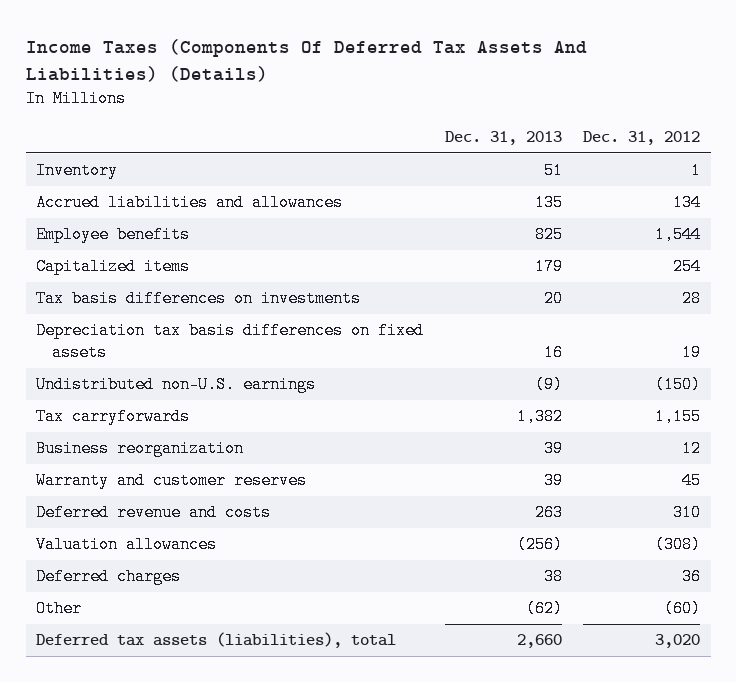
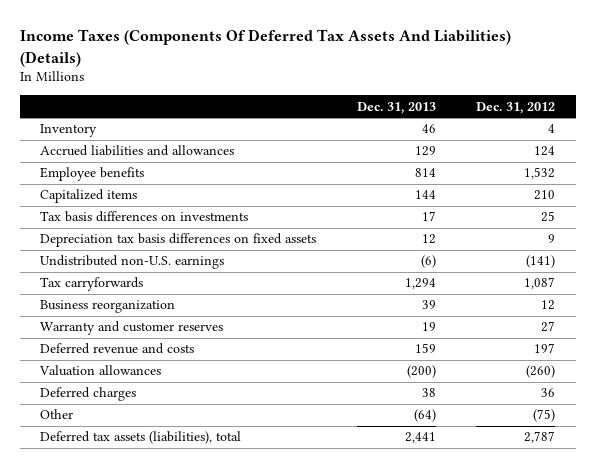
- Inventory | 51 | 1
- Accrued liabilities and allowances | 135 | 134
- Employee benefits | 825 | 1,544
- Capitalized items | 179 | 254
- Tax basis differences on investments | 20 | 28
- Depreciation tax basis differences on fixed assets | 16 | 19
- Undistributed non-U.S. earnings | (9) | (150)
- Tax carryforwards | 1,382 | 1,155
+ Inventory | 46 | 4
+ Accrued liabilities and allowances | 129 | 124
+ Employee benefits | 814 | 1,532
+ Capitalized items | 144 | 210
+ Tax basis differences on investments | 17 | 25
+ Depreciation tax basis differences on fixed assets | 12 | 9
+ Undistributed non-U.S. earnings | (6) | (141)
+ Tax carryforwards | 1,294 | 1,087
- Warranty and customer reserves | 39 | 45
- Deferred revenue and costs | 263 | 310
- Valuation allowances | (256) | (308)
+ Warranty and customer reserves | 19 | 27
+ Deferred revenue and costs | 159 | 197
+ Valuation allowances | (200) | (260)
- Other | (62) | (60)
- Deferred tax assets (liabilities), total | 2,660 | 3,020
+ Other | (64) | (75)
+ Deferred tax assets (liabilities), total | 2,441 | 2,787

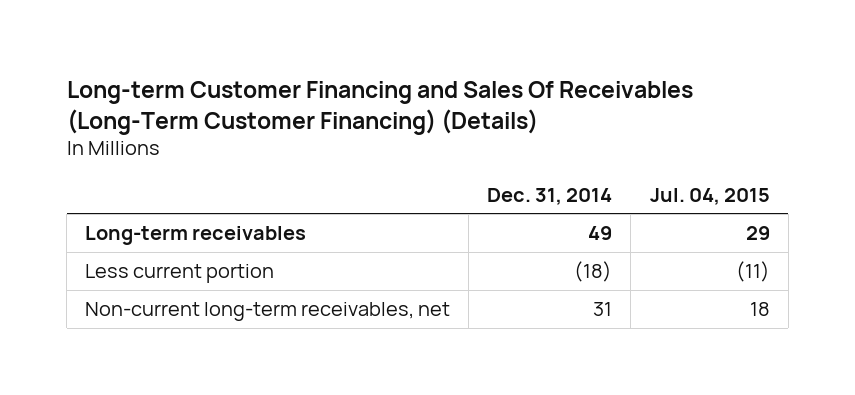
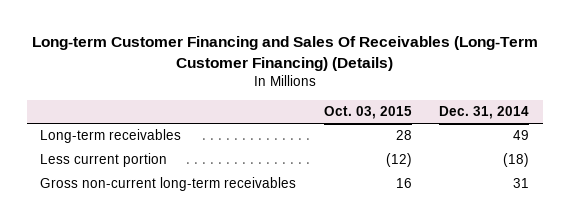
- | Dec. 31, 2014 | Jul. 04, 2015
+ | Oct. 03, 2015 | Dec. 31, 2014
- Non-current long-term receivables, net | 31 | 18
+ Gross non-current long-term receivables | 16 | 31

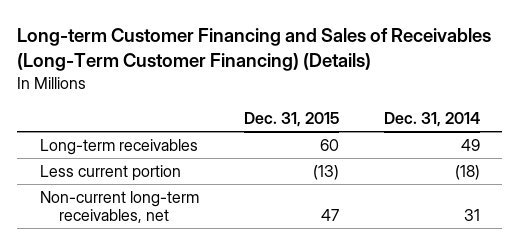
- Long-term Customer Financing and Sales Of Receivables (Long-Term Customer Financing) (Details)
+ Long-term Customer Financing and Sales of Receivables (Long-Term Customer Financing) (Details)
- | Oct. 03, 2015 | Dec. 31, 2014
+ | Dec. 31, 2015 | Dec. 31, 2014
- Gross non-current long-term receivables | 16 | 31
+ Non-current long-term receivables, net | 47 | 31

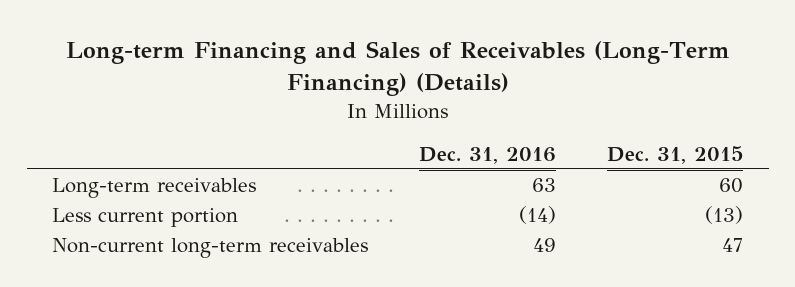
- Long-term Customer Financing and Sales of Receivables (Long-Term Customer Financing) (Details)
+ Long-term Financing and Sales of Receivables (Long-Term Financing) (Details)
- | Dec. 31, 2015 | Dec. 31, 2014
+ | Dec. 31, 2016 | Dec. 31, 2015
- Non-current long-term receivables, net | 47 | 31
+ Non-current long-term receivables | 49 | 47

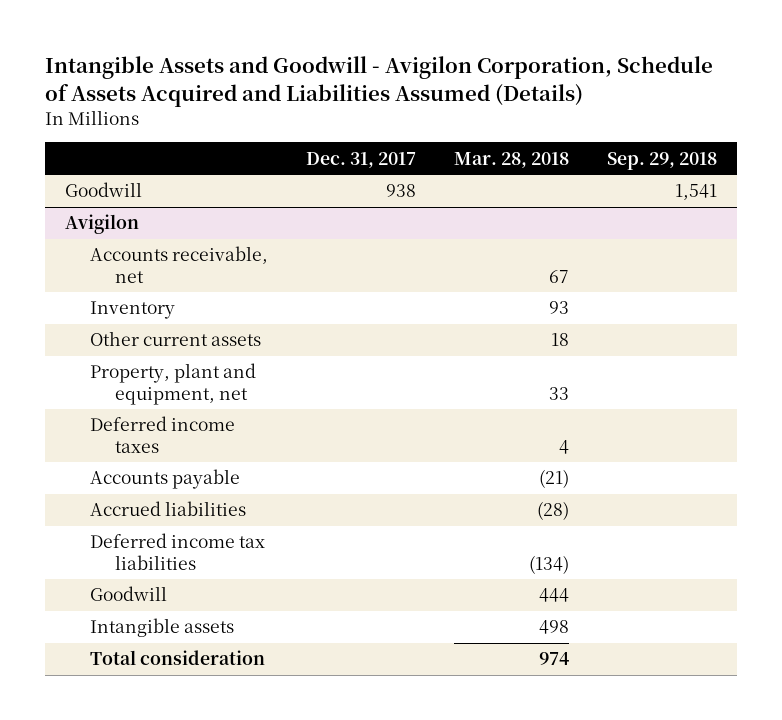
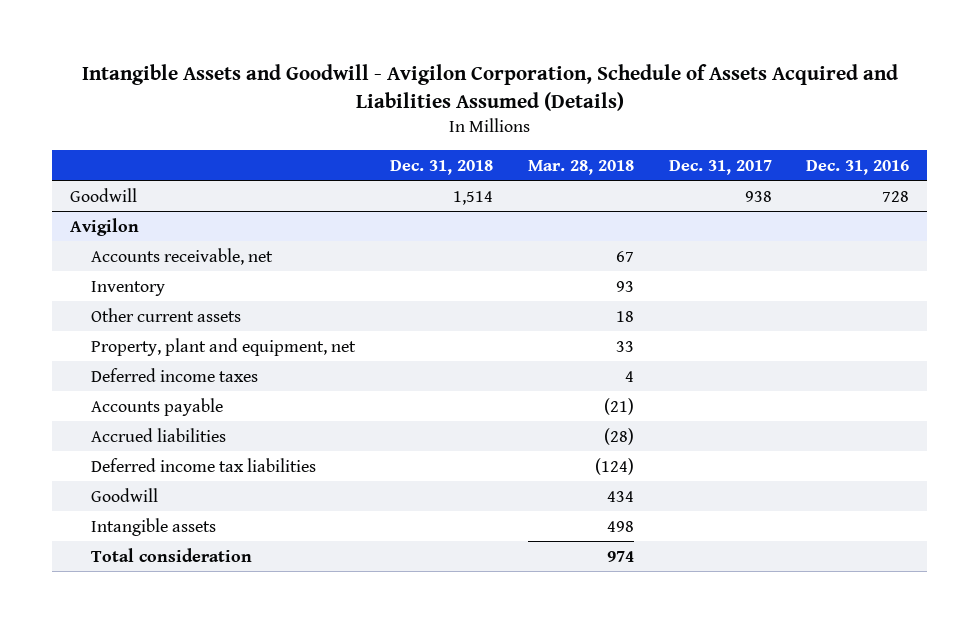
- | Dec. 31, 2017 | Mar. 28, 2018 | Sep. 29, 2018
+ | Dec. 31, 2018 | Mar. 28, 2018 | Dec. 31, 2017 | Dec. 31, 2016
@ Avigilon
- Deferred income tax liabilities | | (134) |
- Goodwill | | 444 |
+ Deferred income tax liabilities | | (124) | |
+ Goodwill | | 434 | |

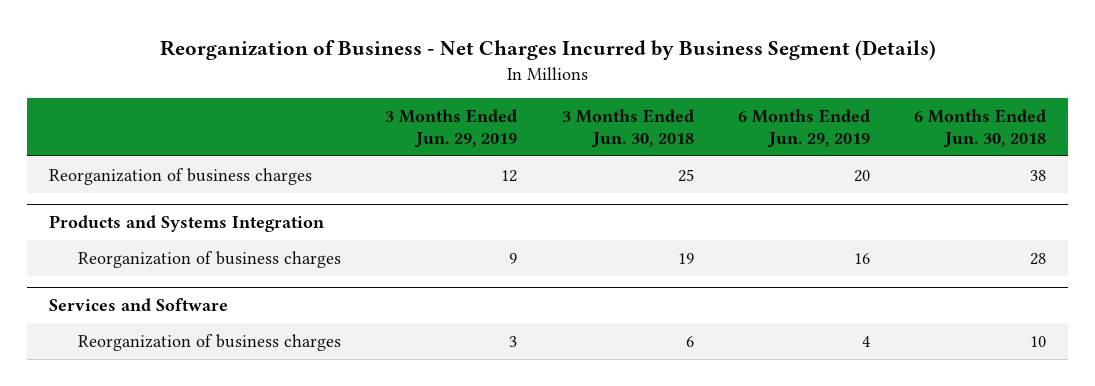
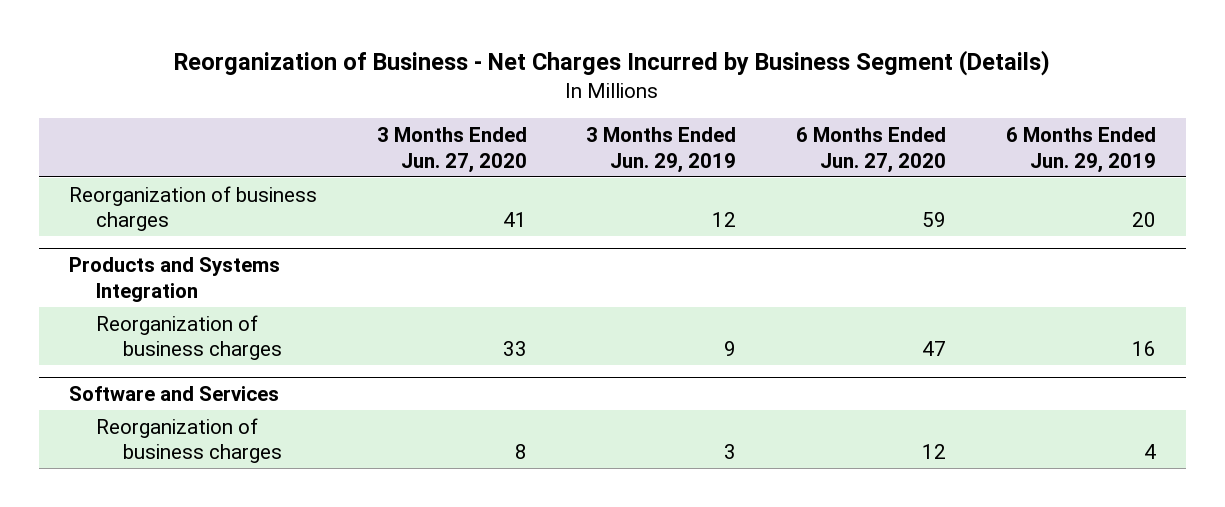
- | 3 Months Ended Jun. 29, 2019 | 3 Months Ended Jun. 30, 2018 | 6 Months Ended Jun. 29, 2019 | 6 Months Ended Jun. 30, 2018
+ | 3 Months Ended Jun. 27, 2020 | 3 Months Ended Jun. 29, 2019 | 6 Months Ended Jun. 27, 2020 | 6 Months Ended Jun. 29, 2019
- Services and Software
+ Software and Services

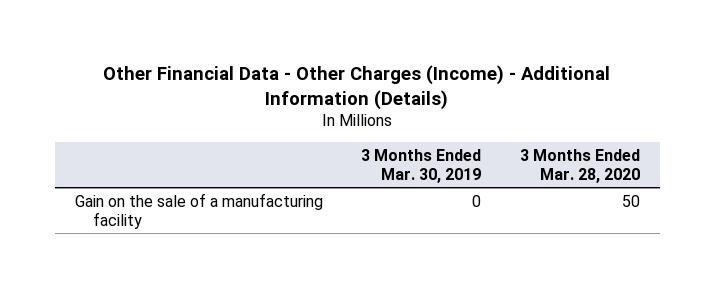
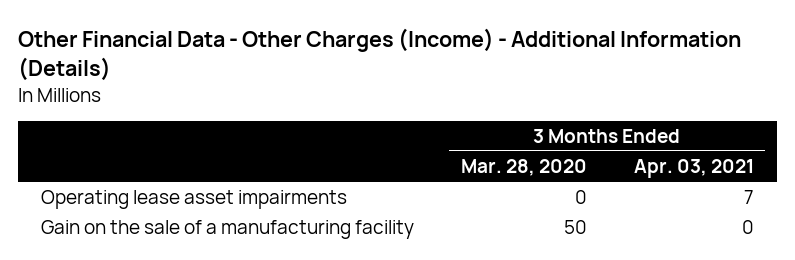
- | 3 Months Ended Mar. 30, 2019 | 3 Months Ended Mar. 28, 2020
+ | 3 Months Ended Mar. 28, 2020 | 3 Months Ended Apr. 03, 2021
+ Operating lease asset impairments | 0 | 7

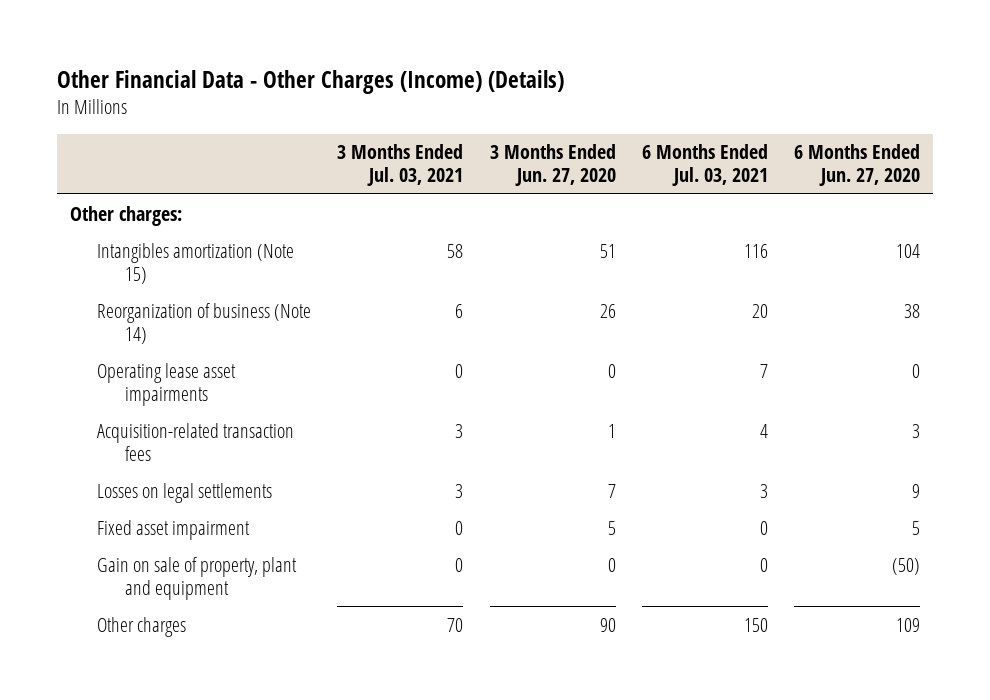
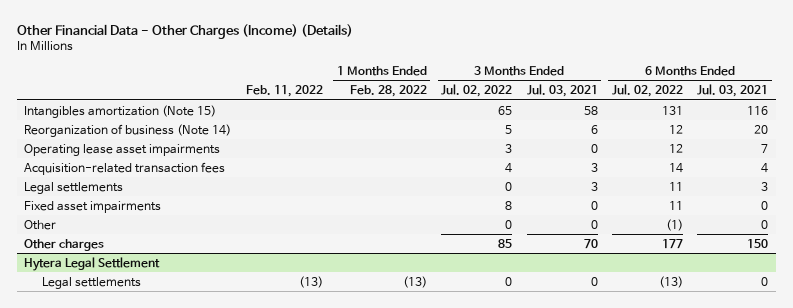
- | 3 Months Ended Jul. 03, 2021 | 3 Months Ended Jun. 27, 2020 | 6 Months Ended Jul. 03, 2021 | 6 Months Ended Jun. 27, 2020
+ | Feb. 11, 2022 | 1 Months Ended Feb. 28, 2022 | 3 Months Ended Jul. 02, 2022 | 3 Months Ended Jul. 03, 2021 | 6 Months Ended Jul. 02, 2022 | 6 Months Ended Jul. 03, 2021
- Other charges:
- Losses on legal settlements | 3 | 7 | 3 | 9
- Fixed asset impairment | 0 | 5 | 0 | 5
- Gain on sale of property, plant and equipment | 0 | 0 | 0 | (50)
+ Legal settlements | | | 0 | 3 | 11 | 3
+ Fixed asset impairments | | | 8 | 0 | 11 | 0
+ Other | | | 0 | 0 | (1) | 0
+ Hytera Legal Settlement
+ Legal settlements | (13) | (13) | 0 | 0 | (13) | 0

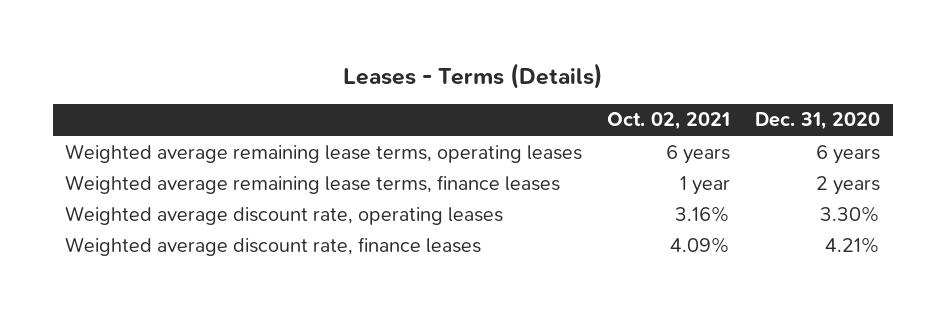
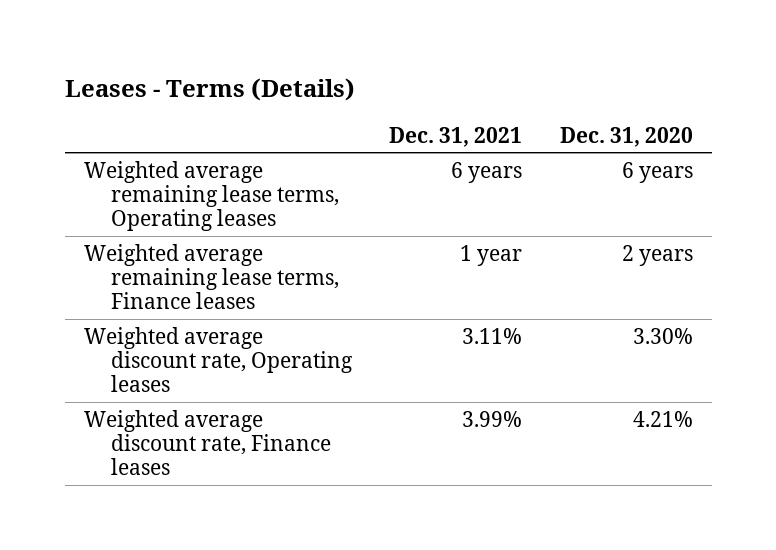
- | Oct. 02, 2021 | Dec. 31, 2020
+ | Dec. 31, 2021 | Dec. 31, 2020
- Weighted average remaining lease terms, operating leases | 6 years | 6 years
- Weighted average remaining lease terms, finance leases | 1 year | 2 years
- Weighted average discount rate, operating leases | 3.16% | 3.30%
- Weighted average discount rate, finance leases | 4.09% | 4.21%
+ Weighted average remaining lease terms, Operating leases | 6 years | 6 years
+ Weighted average remaining lease terms, Finance leases | 1 year | 2 years
+ Weighted average discount rate, Operating leases | 3.11% | 3.30%
+ Weighted average discount rate, Finance leases | 3.99% | 4.21%

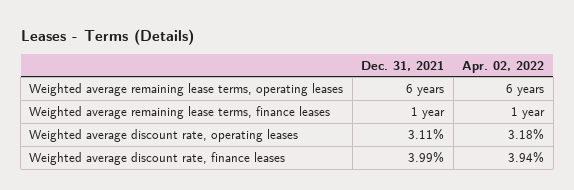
- | Dec. 31, 2021 | Dec. 31, 2020
+ | Dec. 31, 2021 | Apr. 02, 2022
- Weighted average remaining lease terms, Operating leases | 6 years | 6 years
- Weighted average remaining lease terms, Finance leases | 1 year | 2 years
- Weighted average discount rate, Operating leases | 3.11% | 3.30%
- Weighted average discount rate, Finance leases | 3.99% | 4.21%
+ Weighted average remaining lease terms, operating leases | 6 years | 6 years
+ Weighted average remaining lease terms, finance leases | 1 year | 1 year
+ Weighted average discount rate, operating leases | 3.11% | 3.18%
+ Weighted average discount rate, finance leases | 3.99% | 3.94%

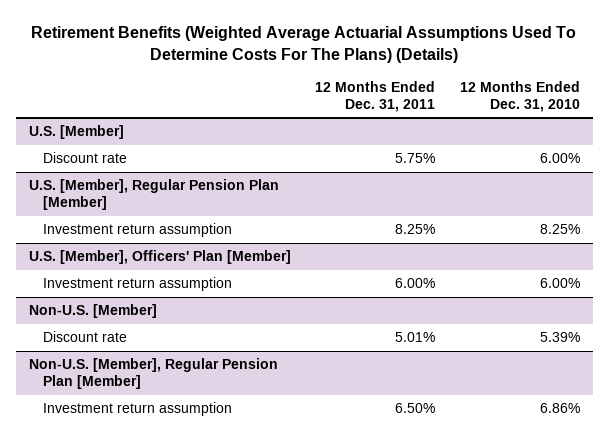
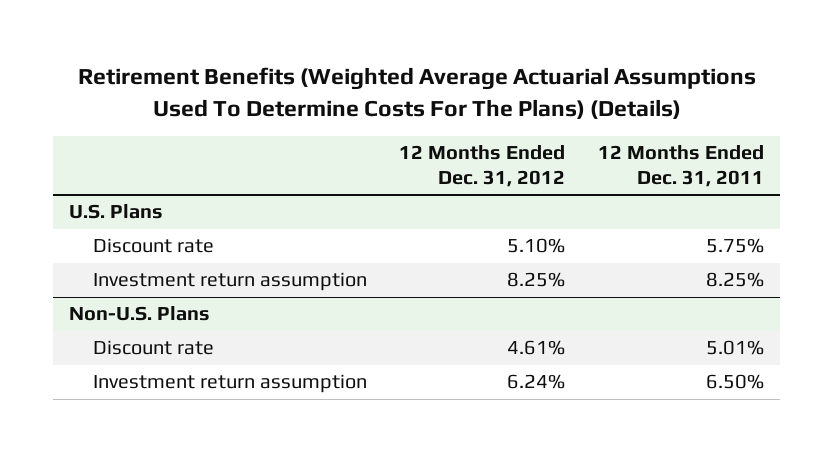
- | 12 Months Ended Dec. 31, 2011 | 12 Months Ended Dec. 31, 2010
+ | 12 Months Ended Dec. 31, 2012 | 12 Months Ended Dec. 31, 2011
- U.S. [Member]
+ U.S. Plans
- U.S. [Member], Regular Pension Plan [Member]
- U.S. [Member], Officers' Plan [Member]
- Investment return assumption | 6.00% | 6.00%
- Non-U.S. [Member]
+ Non-U.S. Plans
- Non-U.S. [Member], Regular Pension Plan [Member]

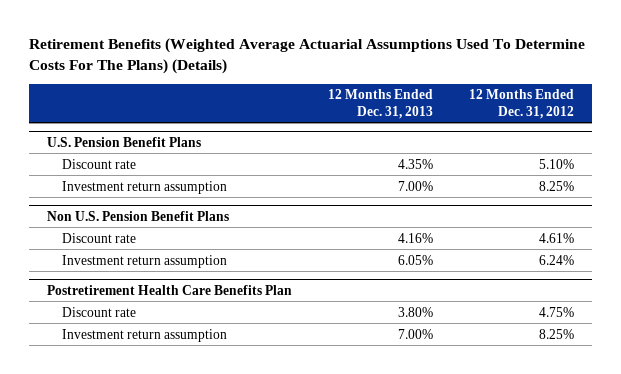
- | 12 Months Ended Dec. 31, 2012 | 12 Months Ended Dec. 31, 2011
+ | 12 Months Ended Dec. 31, 2013 | 12 Months Ended Dec. 31, 2012
- U.S. Plans
+ U.S. Pension Benefit Plans
- Non-U.S. Plans
+ Non U.S. Pension Benefit Plans
+ Postretirement Health Care Benefits Plan
+ Discount rate | 3.80% | 4.75%
+ Investment return assumption | 7.00% | 8.25%

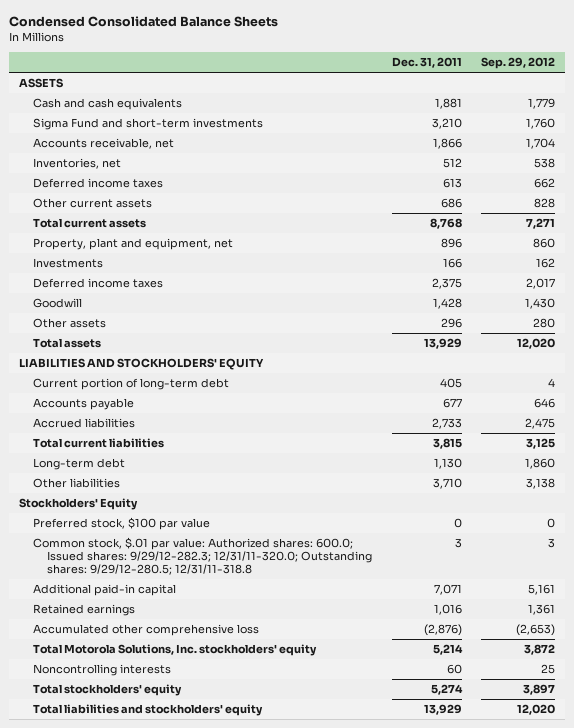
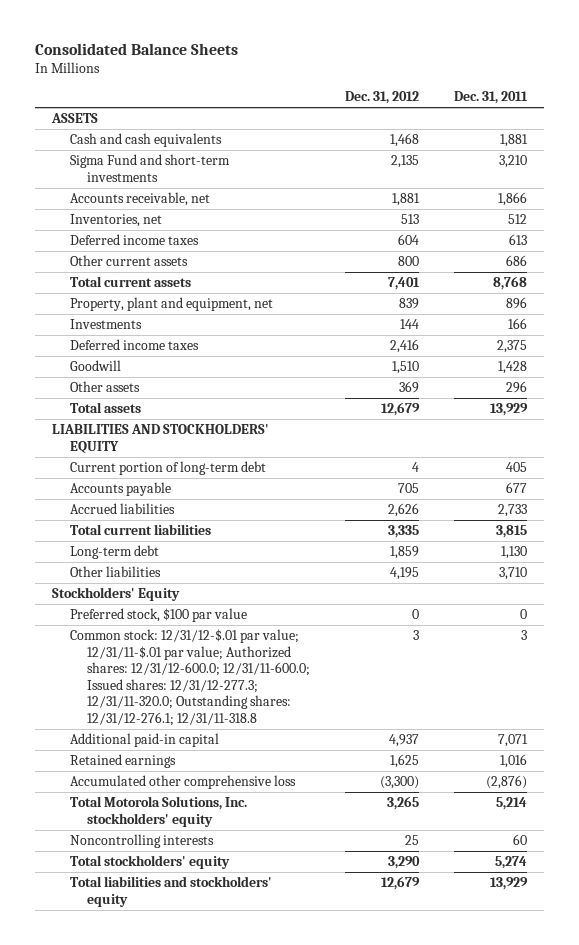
- Condensed Consolidated Balance Sheets
+ Consolidated Balance Sheets
- | Dec. 31, 2011 | Sep. 29, 2012
+ | Dec. 31, 2012 | Dec. 31, 2011
- Common stock, $.01 par value: Authorized shares: 600.0; Issued shares: 9/29/12-282.3; 12/31/11-320.0; Outstanding shares: 9/29/12-280.5; 12/31/11-318.8 | 3 | 3
+ Common stock: 12/31/12-$.01 par value; 12/31/11-$.01 par value; Authorized shares: 12/31/12-600.0; 12/31/11-600.0; Issued shares: 12/31/12-277.3; 12/31/11-320.0; Outstanding shares: 12/31/12-276.1; 12/31/11-318.8 | 3 | 3

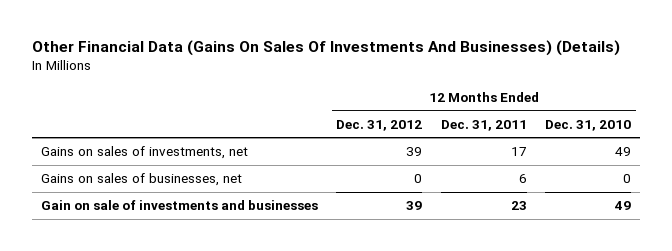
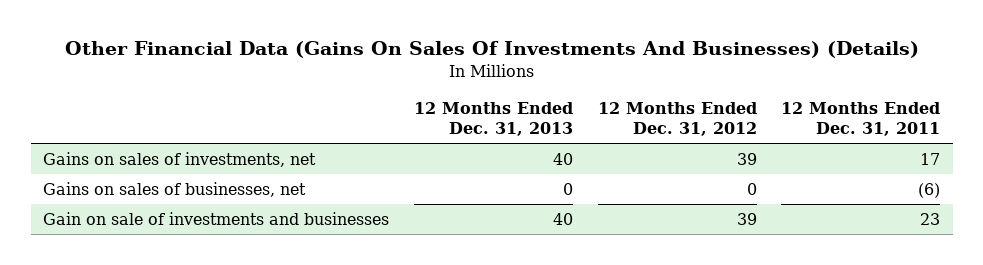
- | 12 Months Ended Dec. 31, 2012 | 12 Months Ended Dec. 31, 2011 | 12 Months Ended Dec. 31, 2010
+ | 12 Months Ended Dec. 31, 2013 | 12 Months Ended Dec. 31, 2012 | 12 Months Ended Dec. 31, 2011
- Gains on sales of businesses, net | 0 | 6 | 0
+ Gains on sales of businesses, net | 0 | 0 | (6)

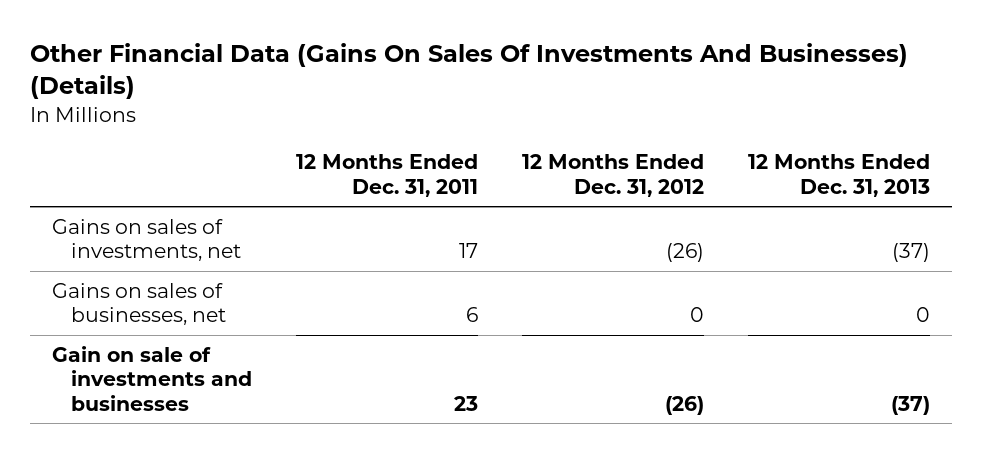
- | 12 Months Ended Dec. 31, 2013 | 12 Months Ended Dec. 31, 2012 | 12 Months Ended Dec. 31, 2011
+ | 12 Months Ended Dec. 31, 2011 | 12 Months Ended Dec. 31, 2012 | 12 Months Ended Dec. 31, 2013
- Gains on sales of investments, net | 40 | 39 | 17
- Gains on sales of businesses, net | 0 | 0 | (6)
- Gain on sale of investments and businesses | 40 | 39 | 23
+ Gains on sales of investments, net | 17 | (26) | (37)
+ Gains on sales of businesses, net | 6 | 0 | 0
+ Gain on sale of investments and businesses | 23 | (26) | (37)

